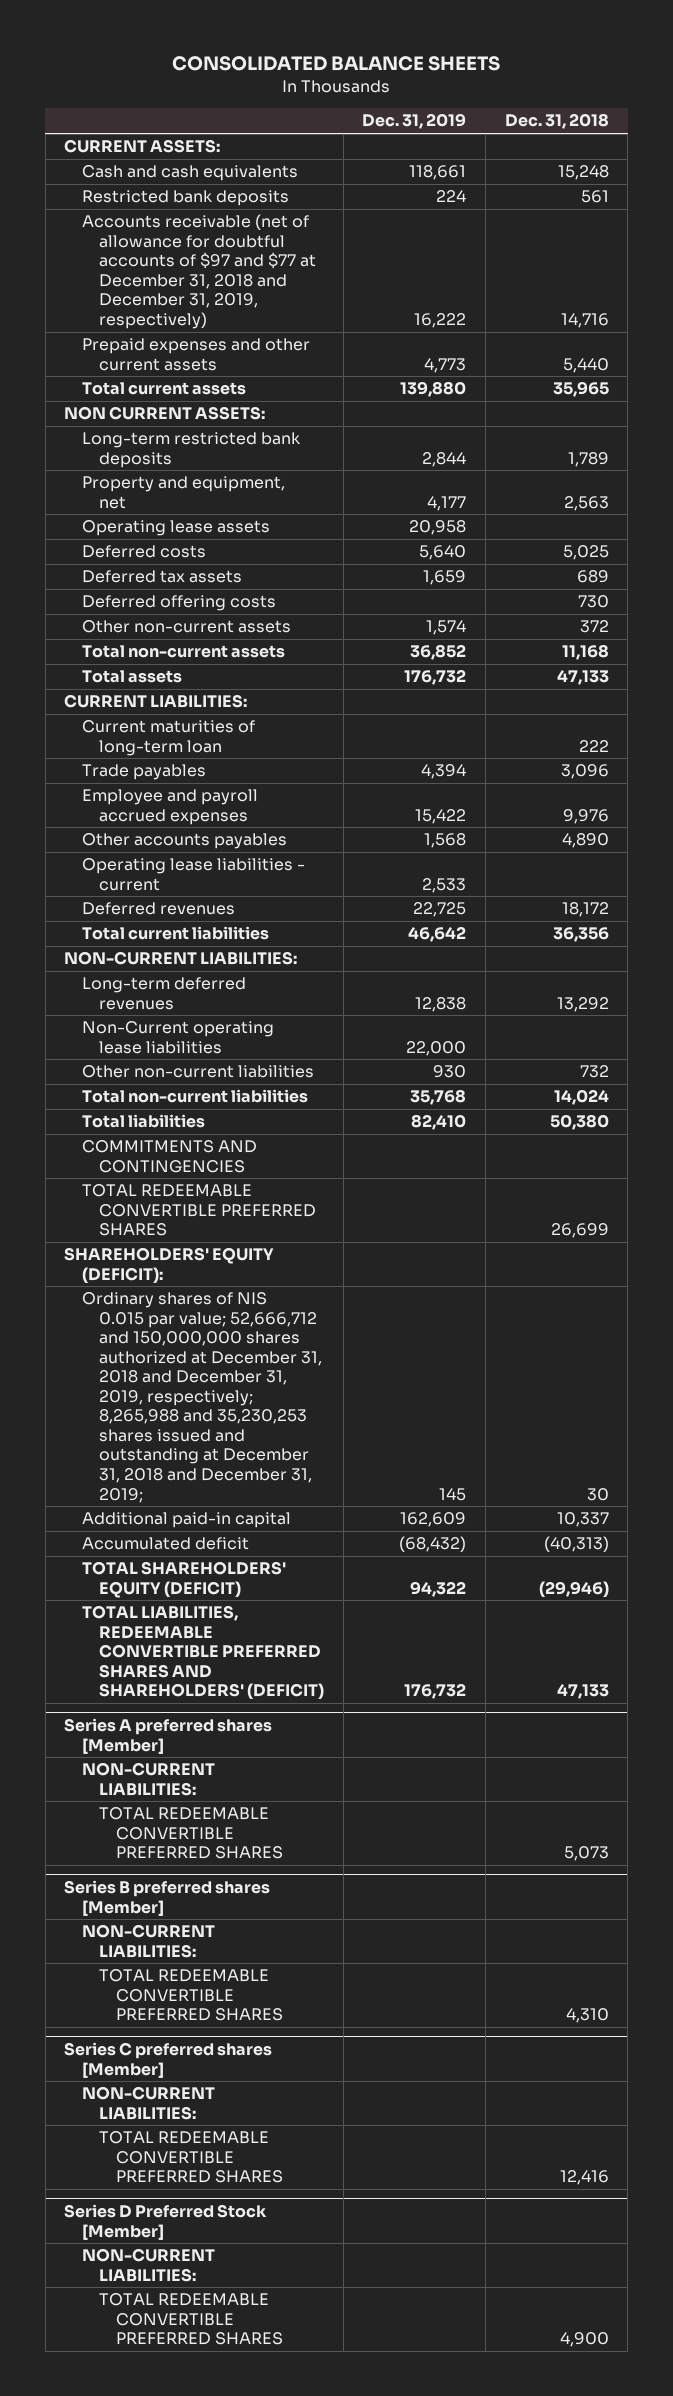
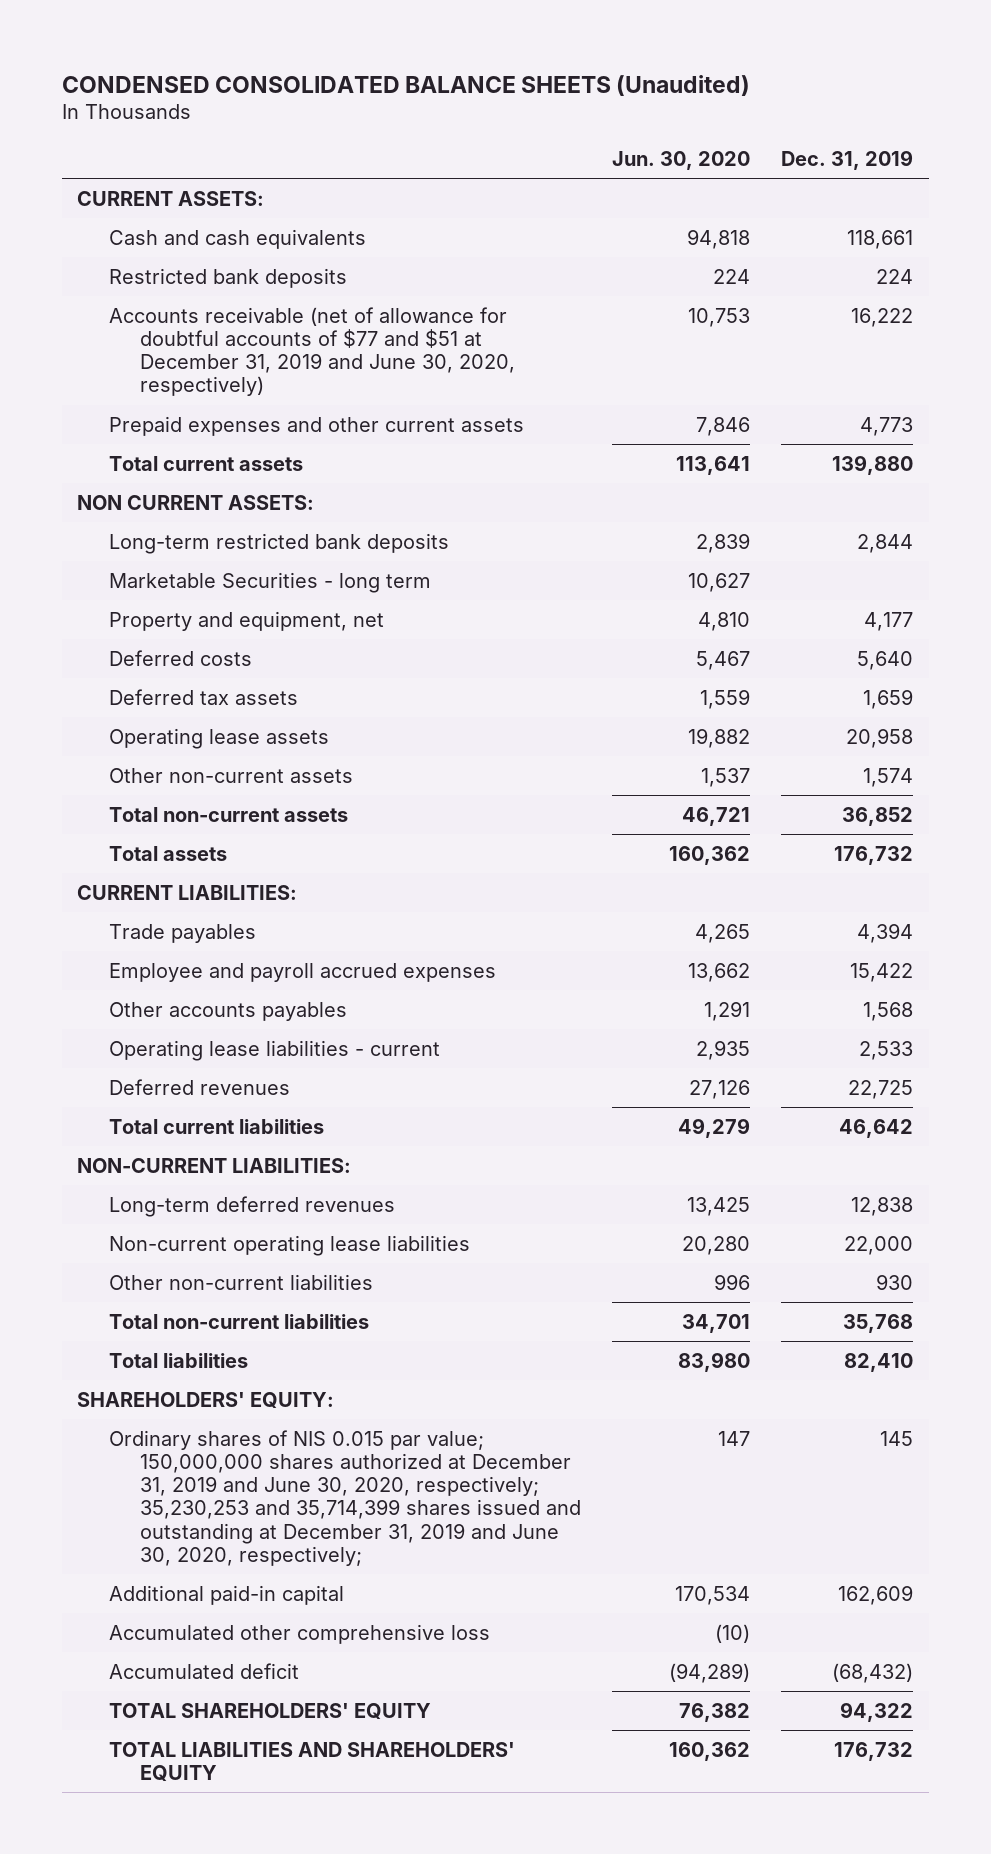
- CONSOLIDATED BALANCE SHEETS
+ CONDENSED CONSOLIDATED BALANCE SHEETS (Unaudited)
- | Dec. 31, 2019 | Dec. 31, 2018
+ | Jun. 30, 2020 | Dec. 31, 2019
- Accounts receivable (net of allowance for doubtful accounts of $97 and $77 at December 31, 2018 and December 31, 2019, respectively) | 16,222 | 14,716
+ Accounts receivable (net of allowance for doubtful accounts of $77 and $51 at December 31, 2019 and June 30, 2020, respectively) | 10,753 | 16,222
+ Marketable Securities - long term | 10,627 |
- Deferred offering costs | | 730
moved down: Operating lease assets | 19,882 | 20,958
- Current maturities of long-term loan | | 222
- Non-Current operating lease liabilities | 22,000 |
+ Non-current operating lease liabilities | 20,280 | 22,000
- COMMITMENTS AND CONTINGENCIES
- TOTAL REDEEMABLE CONVERTIBLE PREFERRED SHARES | | 26,699
- SHAREHOLDERS' EQUITY (DEFICIT):
- Ordinary shares of NIS 0.015 par value; 52,666,712 and 150,000,000 shares authorized at December 31, 2018 and December 31, 2019, respectively; 8,265,988 and 35,230,253 shares issued and outstanding at December 31, 2018 and December 31, 2019; | 145 | 30
+ SHAREHOLDERS' EQUITY:
+ Ordinary shares of NIS 0.015 par value; 150,000,000 shares authorized at December 31, 2019 and June 30, 2020, respectively; 35,230,253 and 35,714,399 shares issued and outstanding at December 31, 2019 and June 30, 2020, respectively; | 147 | 145
+ Accumulated other comprehensive loss | (10) |
- TOTAL SHAREHOLDERS' EQUITY (DEFICIT) | 94,322 | (29,946)
- TOTAL LIABILITIES, REDEEMABLE CONVERTIBLE PREFERRED SHARES AND SHAREHOLDERS' (DEFICIT) | 176,732 | 47,133
- Series A preferred shares [Member]
- NON-CURRENT LIABILITIES:
- TOTAL REDEEMABLE CONVERTIBLE PREFERRED SHARES | | 5,073
- Series B preferred shares [Member]
- NON-CURRENT LIABILITIES:
- TOTAL REDEEMABLE CONVERTIBLE PREFERRED SHARES | | 4,310
- Series C preferred shares [Member]
- NON-CURRENT LIABILITIES:
- TOTAL REDEEMABLE CONVERTIBLE PREFERRED SHARES | | 12,416
- Series D Preferred Stock [Member]
- NON-CURRENT LIABILITIES:
- TOTAL REDEEMABLE CONVERTIBLE PREFERRED SHARES | | 4,900
+ TOTAL SHAREHOLDERS' EQUITY | 76,382 | 94,322
+ TOTAL LIABILITIES AND SHAREHOLDERS' EQUITY | 160,362 | 176,732

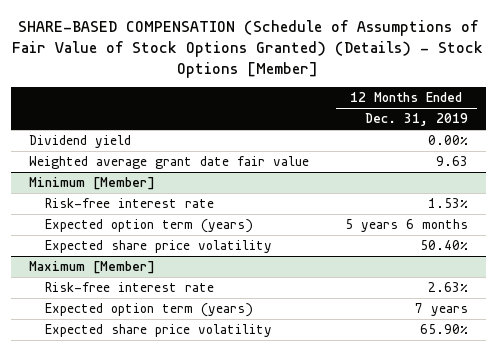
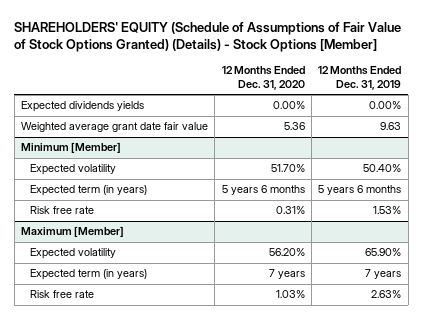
- SHARE-BASED COMPENSATION (Schedule of Assumptions of Fair Value of Stock Options Granted) (Details) - Stock Options [Member]
+ SHAREHOLDERS' EQUITY (Schedule of Assumptions of Fair Value of Stock Options Granted) (Details) - Stock Options [Member]
- | 12 Months Ended Dec. 31, 2019
+ | 12 Months Ended Dec. 31, 2020 | 12 Months Ended Dec. 31, 2019
- Dividend yield | 0.00%
+ Expected dividends yields | 0.00% | 0.00%
@ Minimum [Member]
- Risk-free interest rate | 1.53%
- Expected option term (years) | 5 years 6 months
- Expected share price volatility | 50.40%
+ Expected volatility | 51.70% | 50.40%
+ Expected term (in years) | 5 years 6 months | 5 years 6 months
+ Risk free rate | 0.31% | 1.53%
@ Maximum [Member]
- Risk-free interest rate | 2.63%
- Expected option term (years) | 7 years
- Expected share price volatility | 65.90%
+ Expected volatility | 56.20% | 65.90%
+ Expected term (in years) | 7 years | 7 years
+ Risk free rate | 1.03% | 2.63%

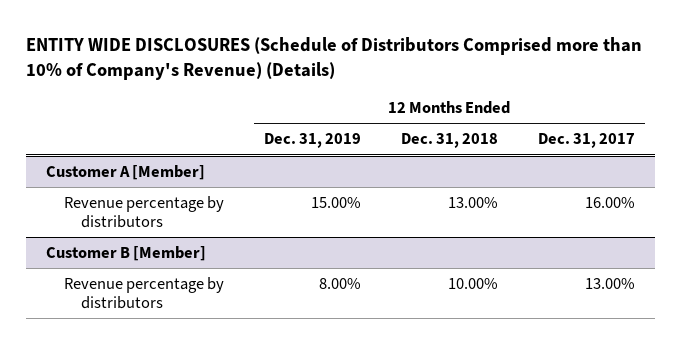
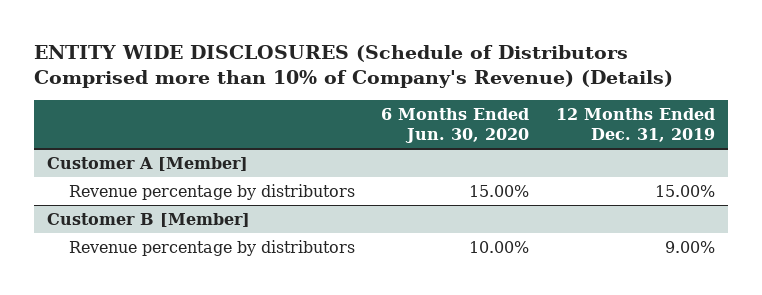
- | 12 Months Ended Dec. 31, 2019 | 12 Months Ended Dec. 31, 2018 | 12 Months Ended Dec. 31, 2017
+ | 6 Months Ended Jun. 30, 2020 | 12 Months Ended Dec. 31, 2019
@ Customer B [Member]
- Revenue percentage by distributors | 8.00% | 10.00% | 13.00%
+ Revenue percentage by distributors | 10.00% | 9.00%

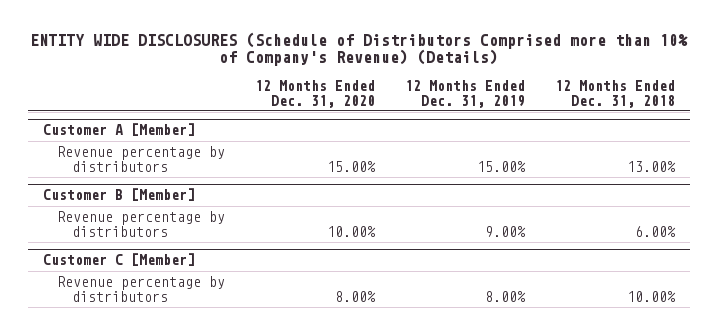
- | 6 Months Ended Jun. 30, 2020 | 12 Months Ended Dec. 31, 2019
+ | 12 Months Ended Dec. 31, 2020 | 12 Months Ended Dec. 31, 2019 | 12 Months Ended Dec. 31, 2018
+ Customer C [Member]
+ Revenue percentage by distributors | 8.00% | 8.00% | 10.00%

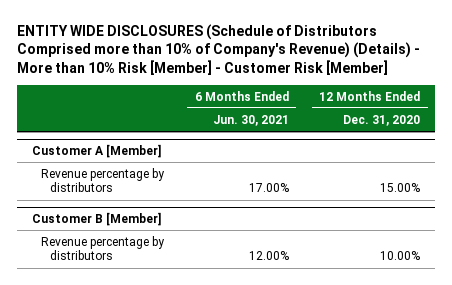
- ENTITY WIDE DISCLOSURES (Schedule of Distributors Comprised more than 10% of Company's Revenue) (Details)
+ ENTITY WIDE DISCLOSURES (Schedule of Distributors Comprised more than 10% of Company's Revenue) (Details) - More than 10% Risk [Member] - Customer Risk [Member]
- | 12 Months Ended Dec. 31, 2020 | 12 Months Ended Dec. 31, 2019 | 12 Months Ended Dec. 31, 2018
+ | 6 Months Ended Jun. 30, 2021 | 12 Months Ended Dec. 31, 2020
- Customer C [Member]
- Revenue percentage by distributors | 8.00% | 8.00% | 10.00%

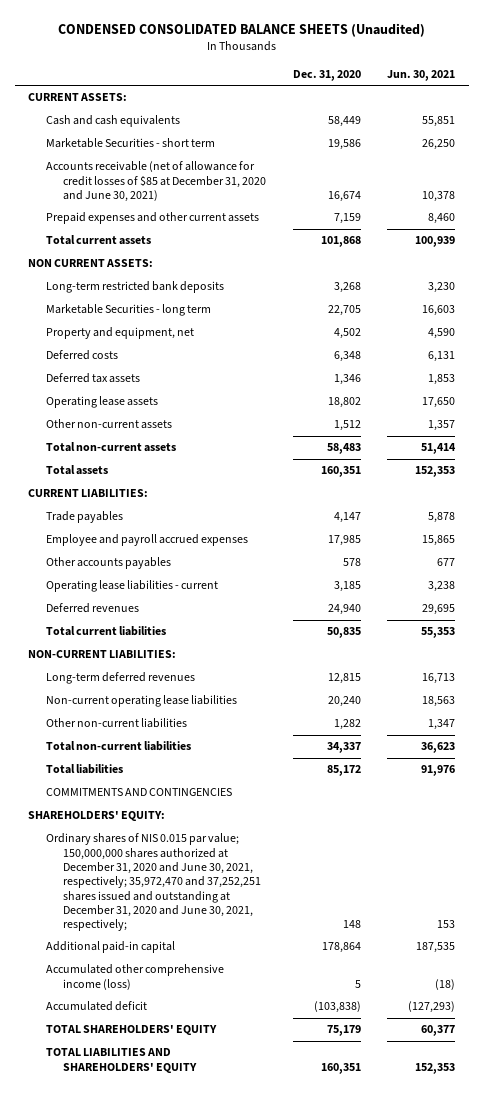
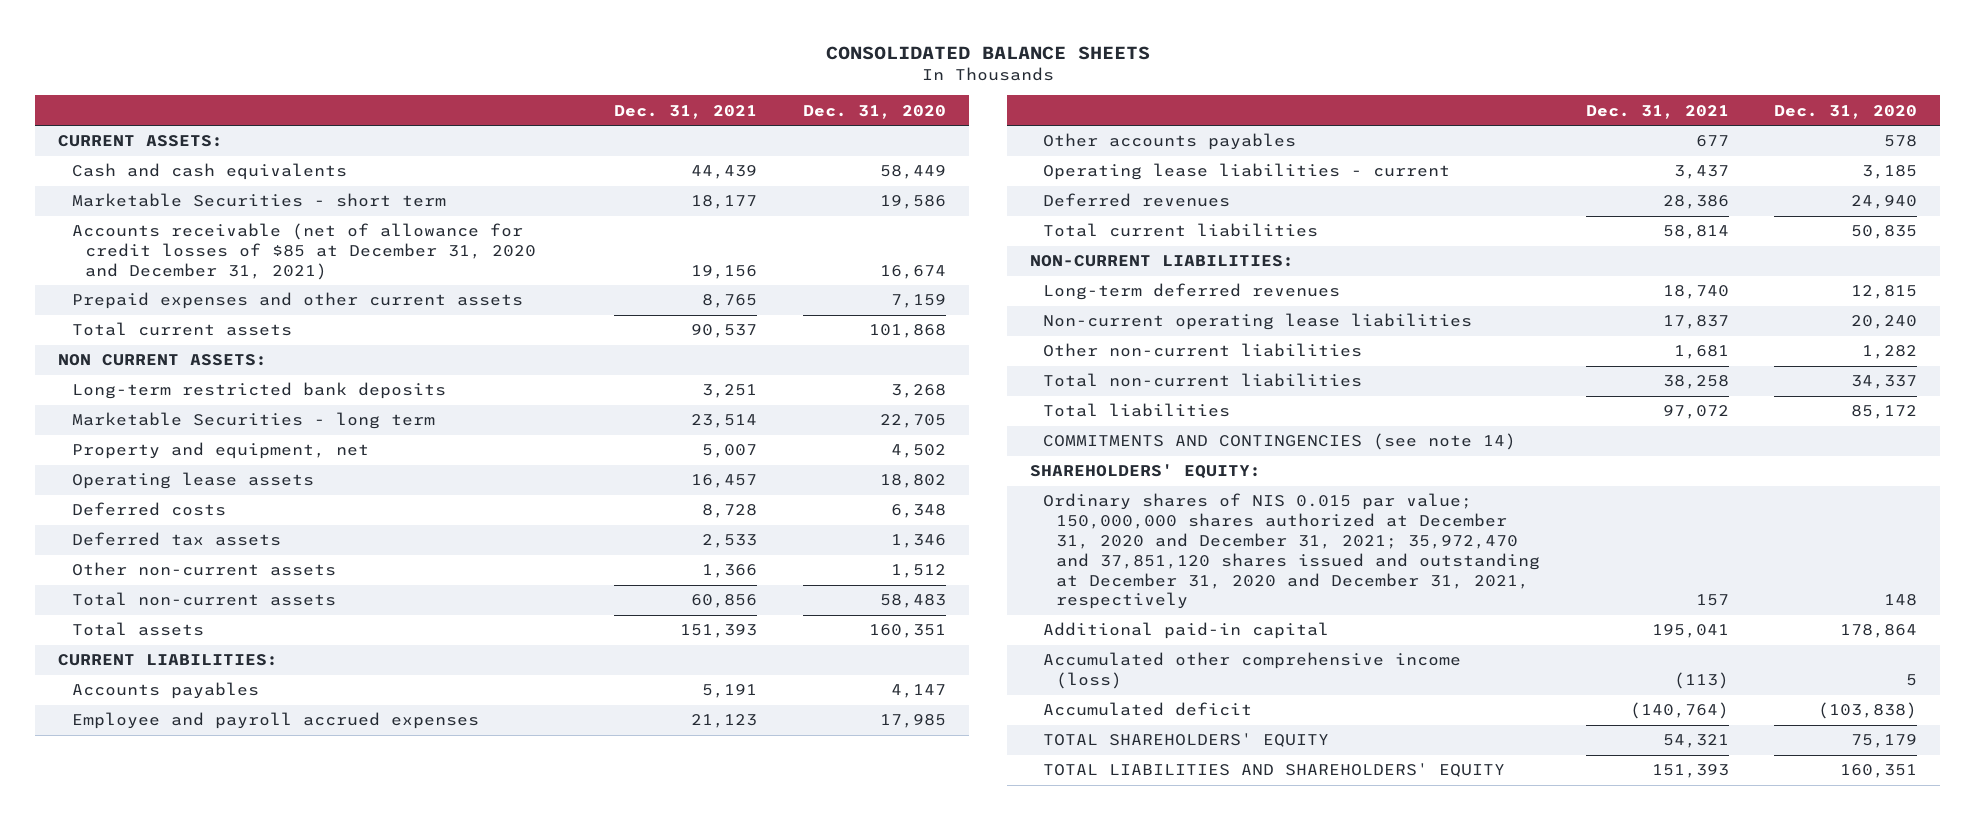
- CONDENSED CONSOLIDATED BALANCE SHEETS (Unaudited)
+ CONSOLIDATED BALANCE SHEETS
- | Dec. 31, 2020 | Jun. 30, 2021
+ | Dec. 31, 2021 | Dec. 31, 2020
- Accounts receivable (net of allowance for credit losses of $85 at December 31, 2020 and June 30, 2021) | 16,674 | 10,378
+ Accounts receivable (net of allowance for credit losses of $85 at December 31, 2020 and December 31, 2021) | 19,156 | 16,674
moved up: Operating lease assets | 16,457 | 18,802
- Trade payables | 4,147 | 5,878
+ Accounts payables | 5,191 | 4,147
- COMMITMENTS AND CONTINGENCIES
+ COMMITMENTS AND CONTINGENCIES (see note 14)
- Ordinary shares of NIS 0.015 par value; 150,000,000 shares authorized at December 31, 2020 and June 30, 2021, respectively; 35,972,470 and 37,252,251 shares issued and outstanding at December 31, 2020 and June 30, 2021, respectively; | 148 | 153
+ Ordinary shares of NIS 0.015 par value; 150,000,000 shares authorized at December 31, 2020 and December 31, 2021; 35,972,470 and 37,851,120 shares issued and outstanding at December 31, 2020 and December 31, 2021, respectively | 157 | 148

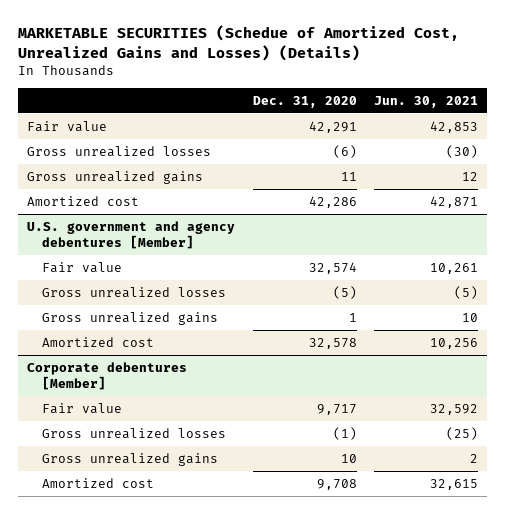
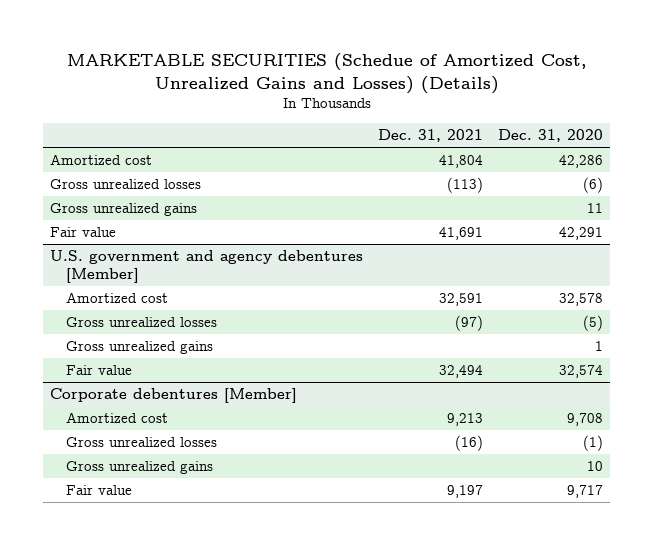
- | Dec. 31, 2020 | Jun. 30, 2021
+ | Dec. 31, 2021 | Dec. 31, 2020
moved up: Amortized cost | 41,804 | 42,286
moved down: Fair value | 41,691 | 42,291
@ U.S. government and agency debentures [Member]
moved up: Amortized cost | 32,591 | 32,578
moved down: Fair value | 32,494 | 32,574
@ Corporate debentures [Member]
moved up: Amortized cost | 9,213 | 9,708
moved down: Fair value | 9,197 | 9,717

